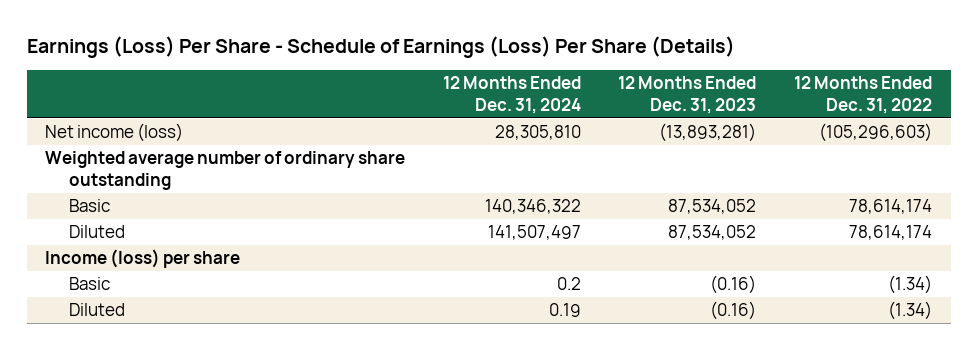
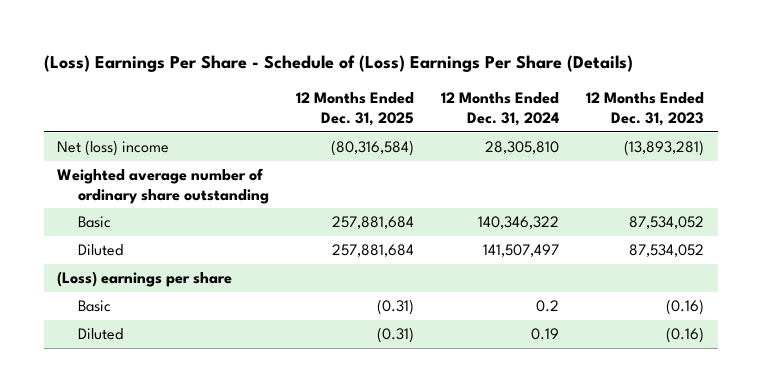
- Earnings (Loss) Per Share - Schedule of Earnings (Loss) Per Share (Details)
+ (Loss) Earnings Per Share - Schedule of (Loss) Earnings Per Share (Details)
- | 12 Months Ended Dec. 31, 2024 | 12 Months Ended Dec. 31, 2023 | 12 Months Ended Dec. 31, 2022
+ | 12 Months Ended Dec. 31, 2025 | 12 Months Ended Dec. 31, 2024 | 12 Months Ended Dec. 31, 2023
- Net income (loss) | 28,305,810 | (13,893,281) | (105,296,603)
+ Net (loss) income | (80,316,584) | 28,305,810 | (13,893,281)
- Income (loss) per share
+ (Loss) earnings per share

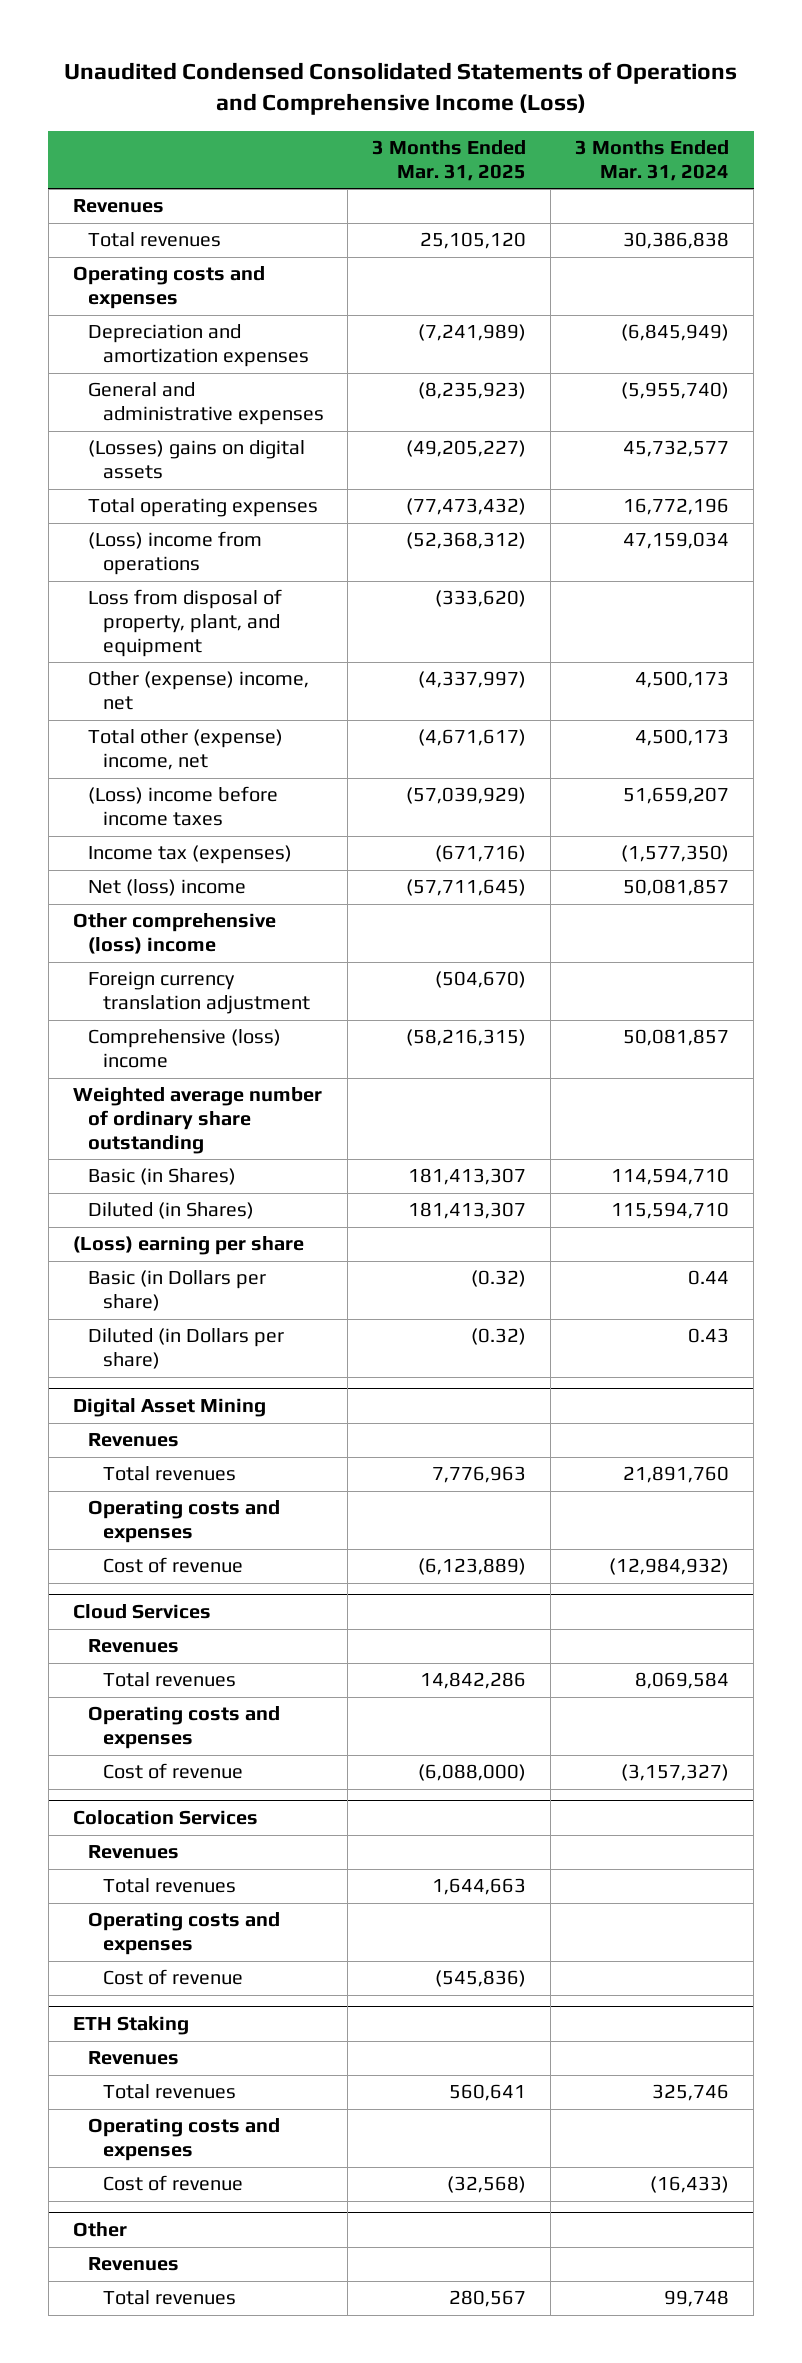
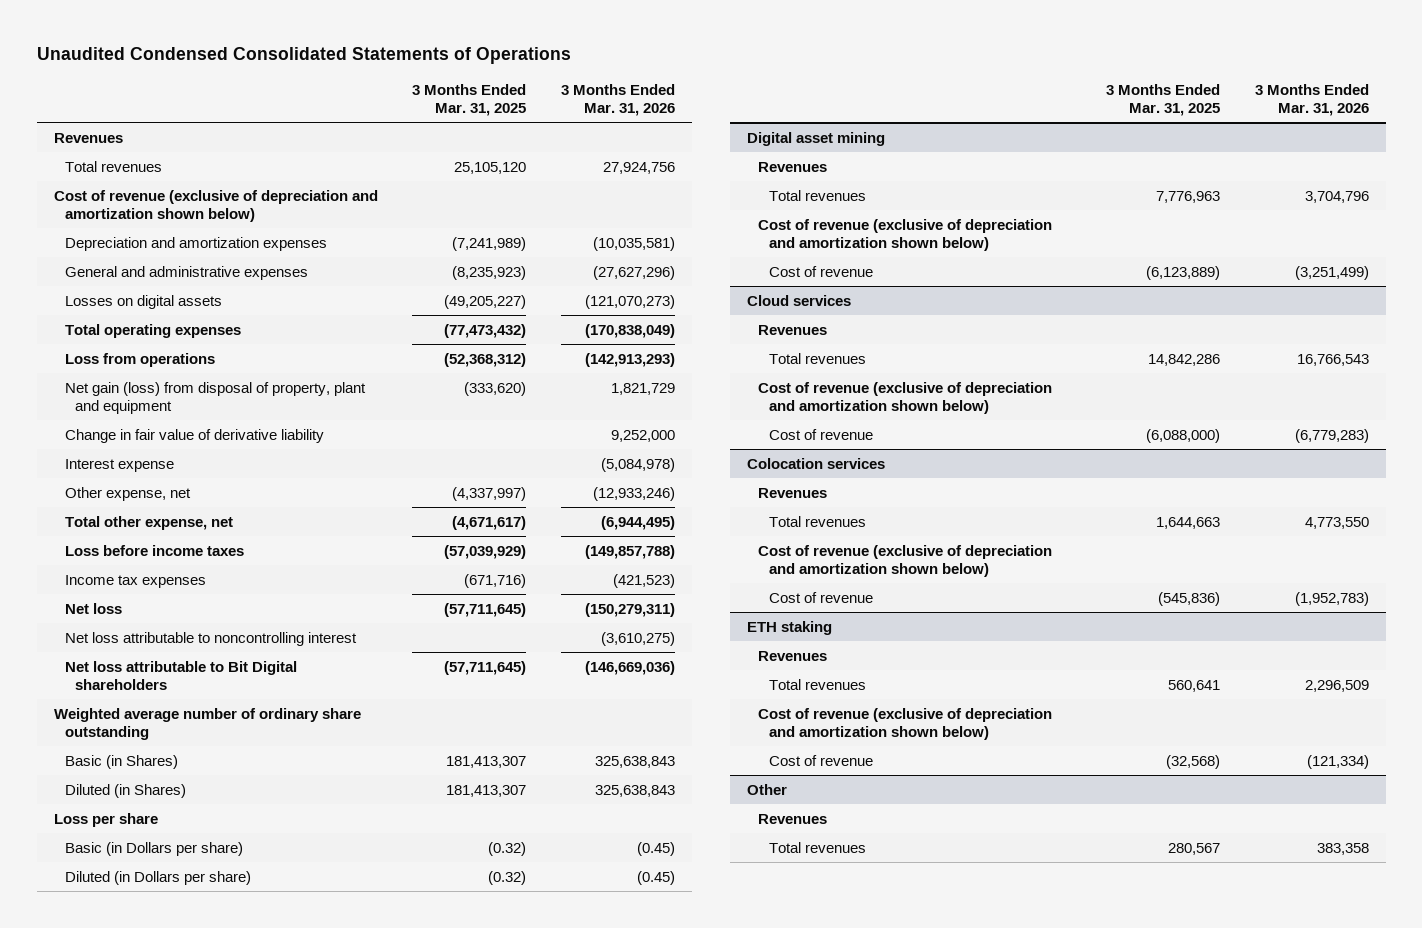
- Unaudited Condensed Consolidated Statements of Operations and Comprehensive Income (Loss)
+ Unaudited Condensed Consolidated Statements of Operations
- | 3 Months Ended Mar. 31, 2025 | 3 Months Ended Mar. 31, 2024
+ | 3 Months Ended Mar. 31, 2025 | 3 Months Ended Mar. 31, 2026
- Operating costs and expenses
+ Cost of revenue (exclusive of depreciation and amortization shown below)
- (Losses) gains on digital assets | (49,205,227) | 45,732,577
+ Losses on digital assets | (49,205,227) | (121,070,273)
- (Loss) income from operations | (52,368,312) | 47,159,034
- Loss from disposal of property, plant, and equipment | (333,620) |
- Other (expense) income, net | (4,337,997) | 4,500,173
- Total other (expense) income, net | (4,671,617) | 4,500,173
- (Loss) income before income taxes | (57,039,929) | 51,659,207
- Income tax (expenses) | (671,716) | (1,577,350)
- Net (loss) income | (57,711,645) | 50,081,857
- Other comprehensive (loss) income
- Foreign currency translation adjustment | (504,670) |
- Comprehensive (loss) income | (58,216,315) | 50,081,857
+ Loss from operations | (52,368,312) | (142,913,293)
+ Net gain (loss) from disposal of property, plant and equipment | (333,620) | 1,821,729
+ Change in fair value of derivative liability | | 9,252,000
+ Interest expense | | (5,084,978)
+ Other expense, net | (4,337,997) | (12,933,246)
+ Total other expense, net | (4,671,617) | (6,944,495)
+ Loss before income taxes | (57,039,929) | (149,857,788)
+ Income tax expenses | (671,716) | (421,523)
+ Net loss | (57,711,645) | (150,279,311)
+ Net loss attributable to noncontrolling interest | | (3,610,275)
+ Net loss attributable to Bit Digital shareholders | (57,711,645) | (146,669,036)
- (Loss) earning per share
+ Loss per share
- Digital Asset Mining
+ Digital asset mining
- Operating costs and expenses
+ Cost of revenue (exclusive of depreciation and amortization shown below)
- Cloud Services
+ Cloud services
- Operating costs and expenses
+ Cost of revenue (exclusive of depreciation and amortization shown below)
- Colocation Services
+ Colocation services
- Operating costs and expenses
+ Cost of revenue (exclusive of depreciation and amortization shown below)
- ETH Staking
+ ETH staking
- Operating costs and expenses
+ Cost of revenue (exclusive of depreciation and amortization shown below)

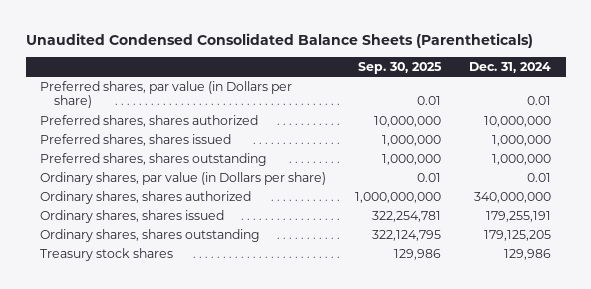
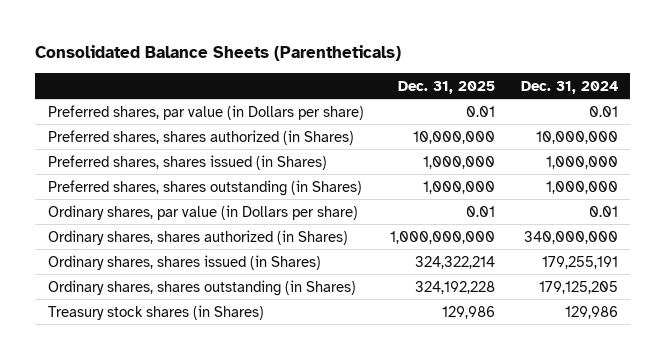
- Unaudited Condensed Consolidated Balance Sheets (Parentheticals)
+ Consolidated Balance Sheets (Parentheticals)
- | Sep. 30, 2025 | Dec. 31, 2024
+ | Dec. 31, 2025 | Dec. 31, 2024
- Preferred shares, shares authorized | 10,000,000 | 10,000,000
- Preferred shares, shares issued | 1,000,000 | 1,000,000
- Preferred shares, shares outstanding | 1,000,000 | 1,000,000
+ Preferred shares, shares authorized (in Shares) | 10,000,000 | 10,000,000
+ Preferred shares, shares issued (in Shares) | 1,000,000 | 1,000,000
+ Preferred shares, shares outstanding (in Shares) | 1,000,000 | 1,000,000
- Ordinary shares, shares authorized | 1,000,000,000 | 340,000,000
- Ordinary shares, shares issued | 322,254,781 | 179,255,191
- Ordinary shares, shares outstanding | 322,124,795 | 179,125,205
- Treasury stock shares | 129,986 | 129,986
+ Ordinary shares, shares authorized (in Shares) | 1,000,000,000 | 340,000,000
+ Ordinary shares, shares issued (in Shares) | 324,322,214 | 179,255,191
+ Ordinary shares, shares outstanding (in Shares) | 324,192,228 | 179,125,205
+ Treasury stock shares (in Shares) | 129,986 | 129,986

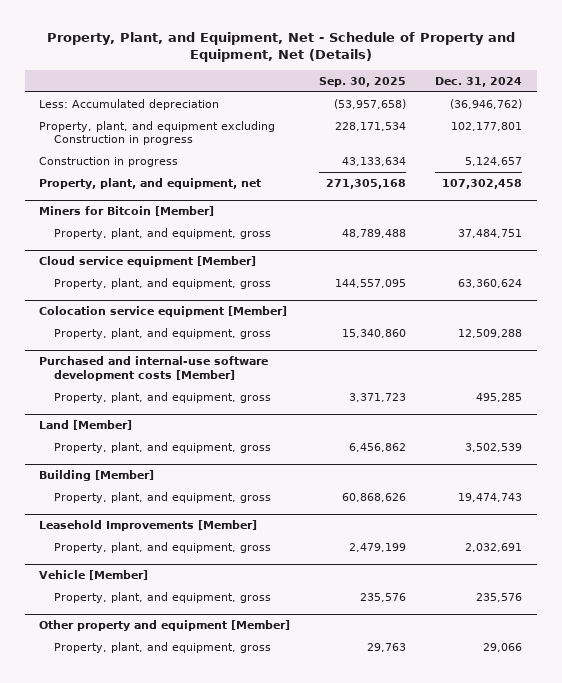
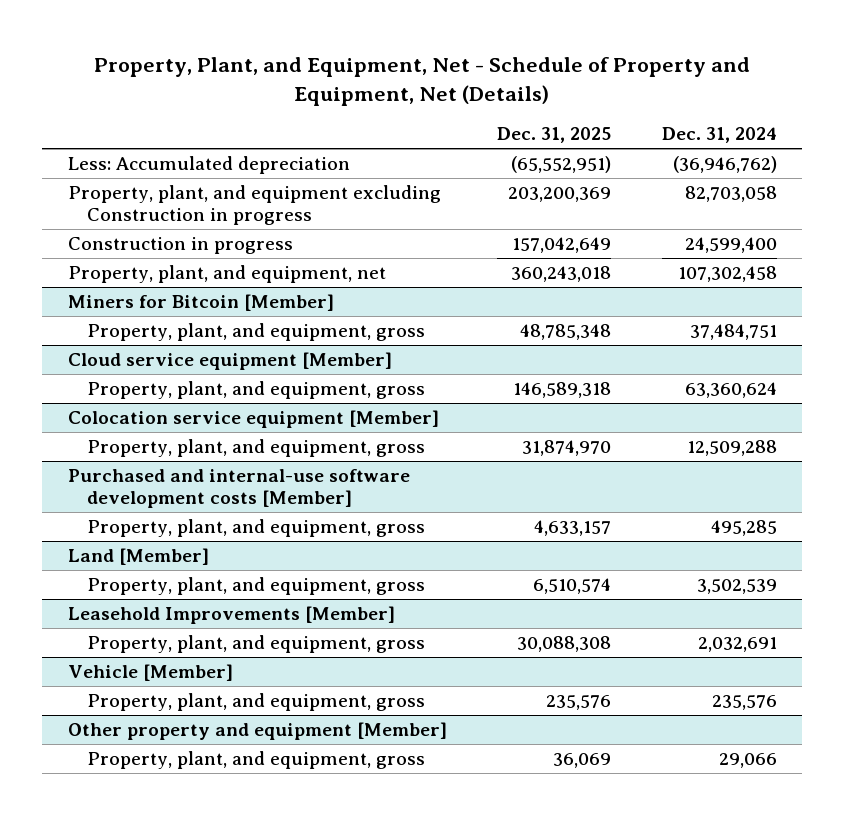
- | Sep. 30, 2025 | Dec. 31, 2024
+ | Dec. 31, 2025 | Dec. 31, 2024
- Property, plant, and equipment excluding Construction in progress | 228,171,534 | 102,177,801
- Construction in progress | 43,133,634 | 5,124,657
+ Property, plant, and equipment excluding Construction in progress | 203,200,369 | 82,703,058
+ Construction in progress | 157,042,649 | 24,599,400
- Building [Member]
- Property, plant, and equipment, gross | 60,868,626 | 19,474,743

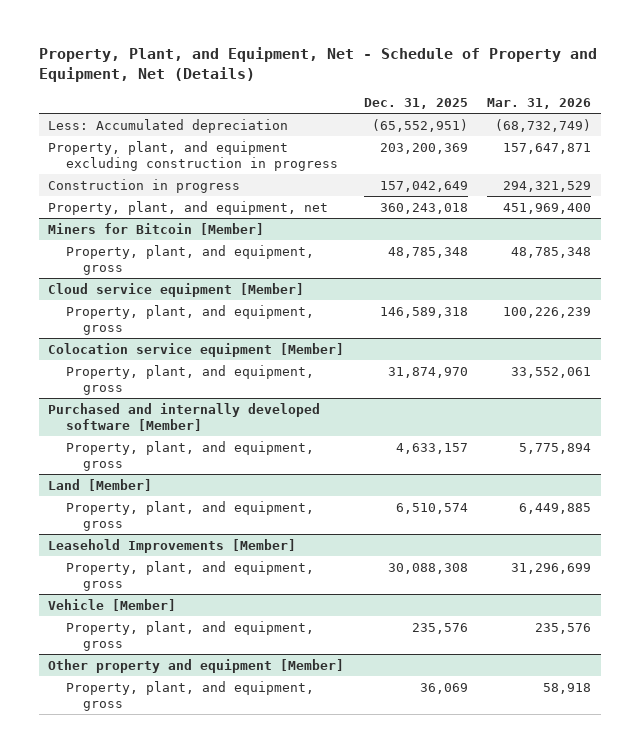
- | Dec. 31, 2025 | Dec. 31, 2024
+ | Dec. 31, 2025 | Mar. 31, 2026
- Property, plant, and equipment excluding Construction in progress | 203,200,369 | 82,703,058
+ Property, plant, and equipment excluding construction in progress | 203,200,369 | 157,647,871
- Purchased and internal-use software development costs [Member]
+ Purchased and internally developed software [Member]

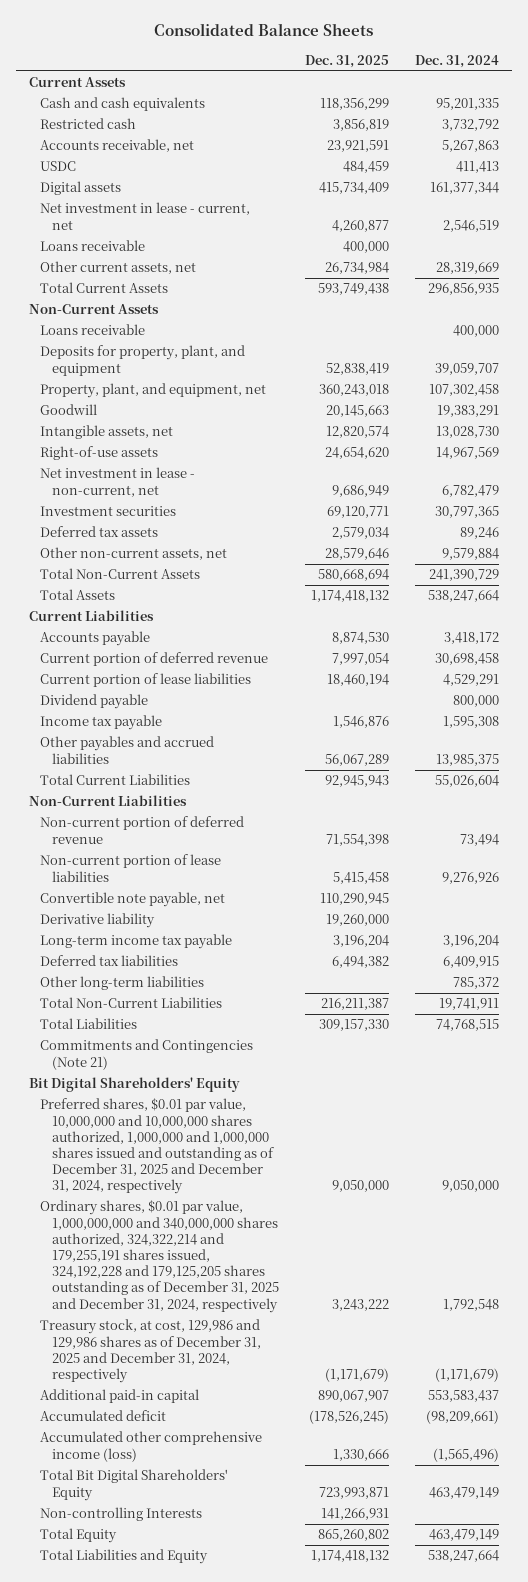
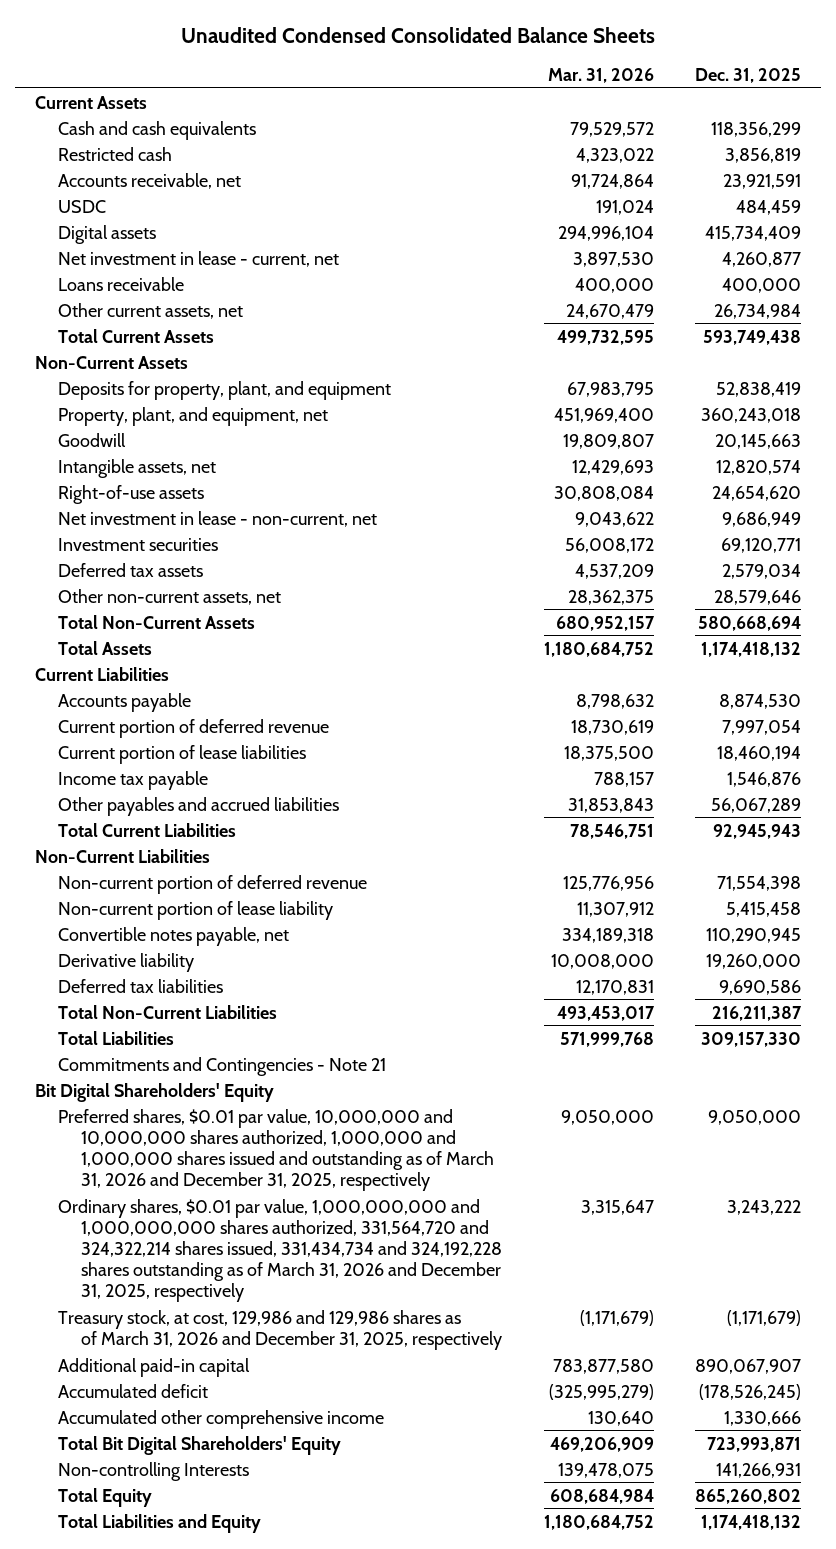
- Consolidated Balance Sheets
+ Unaudited Condensed Consolidated Balance Sheets
- | Dec. 31, 2025 | Dec. 31, 2024
+ | Mar. 31, 2026 | Dec. 31, 2025
- Loans receivable | | 400,000
- Dividend payable | | 800,000
- Non-current portion of lease liabilities | 5,415,458 | 9,276,926
- Convertible note payable, net | 110,290,945 |
+ Non-current portion of lease liability | 11,307,912 | 5,415,458
+ Convertible notes payable, net | 334,189,318 | 110,290,945
- Long-term income tax payable | 3,196,204 | 3,196,204
- Deferred tax liabilities | 6,494,382 | 6,409,915
- Other long-term liabilities | | 785,372
+ Deferred tax liabilities | 12,170,831 | 9,690,586
- Commitments and Contingencies (Note 21)
+ Commitments and Contingencies - Note 21
- Preferred shares, $0.01 par value, 10,000,000 and 10,000,000 shares authorized, 1,000,000 and 1,000,000 shares issued and outstanding as of December 31, 2025 and December 31, 2024, respectively | 9,050,000 | 9,050,000
- Ordinary shares, $0.01 par value, 1,000,000,000 and 340,000,000 shares authorized, 324,322,214 and 179,255,191 shares issued, 324,192,228 and 179,125,205 shares outstanding as of December 31, 2025 and December 31, 2024, respectively | 3,243,222 | 1,792,548
- Treasury stock, at cost, 129,986 and 129,986 shares as of December 31, 2025 and December 31, 2024, respectively | (1,171,679) | (1,171,679)
+ Preferred shares, $0.01 par value, 10,000,000 and 10,000,000 shares authorized, 1,000,000 and 1,000,000 shares issued and outstanding as of March 31, 2026 and December 31, 2025, respectively | 9,050,000 | 9,050,000
+ Ordinary shares, $0.01 par value, 1,000,000,000 and 1,000,000,000 shares authorized, 331,564,720 and 324,322,214 shares issued, 331,434,734 and 324,192,228 shares outstanding as of March 31, 2026 and December 31, 2025, respectively | 3,315,647 | 3,243,222
+ Treasury stock, at cost, 129,986 and 129,986 shares as of March 31, 2026 and December 31, 2025, respectively | (1,171,679) | (1,171,679)
- Accumulated other comprehensive income (loss) | 1,330,666 | (1,565,496)
+ Accumulated other comprehensive income | 130,640 | 1,330,666

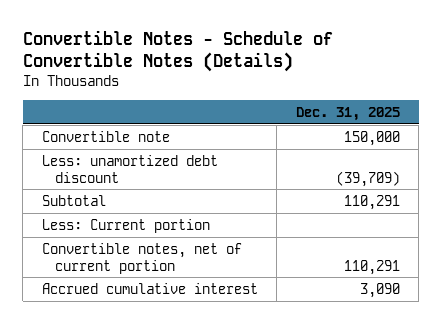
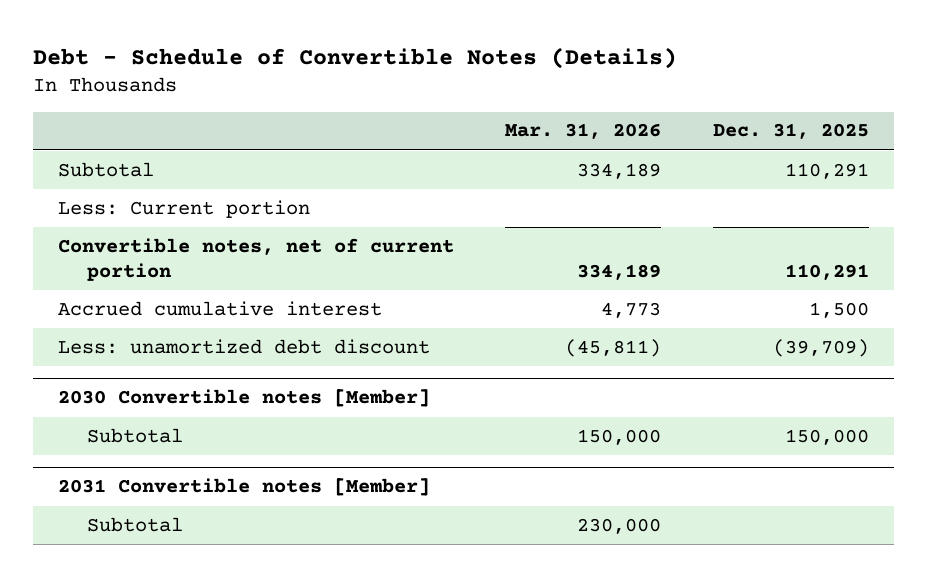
- Convertible Notes - Schedule of Convertible Notes (Details)
+ Debt - Schedule of Convertible Notes (Details)
- | Dec. 31, 2025
+ | Mar. 31, 2026 | Dec. 31, 2025
- Convertible note | 150,000
- Accrued cumulative interest | 3,090
+ Accrued cumulative interest | 4,773 | 1,500
moved down: Less: unamortized debt discount | (45,811) | (39,709)
+ 2030 Convertible notes [Member]
+ Subtotal | 150,000 | 150,000
+ 2031 Convertible notes [Member]
+ Subtotal | 230,000 |

